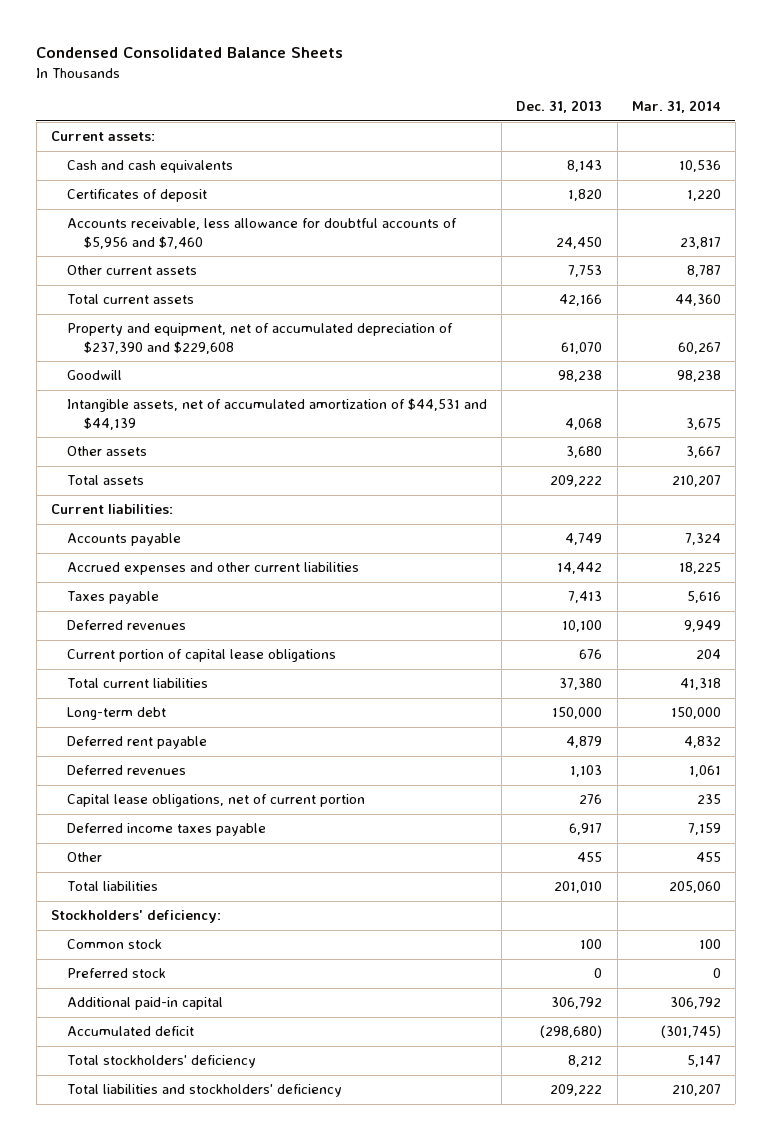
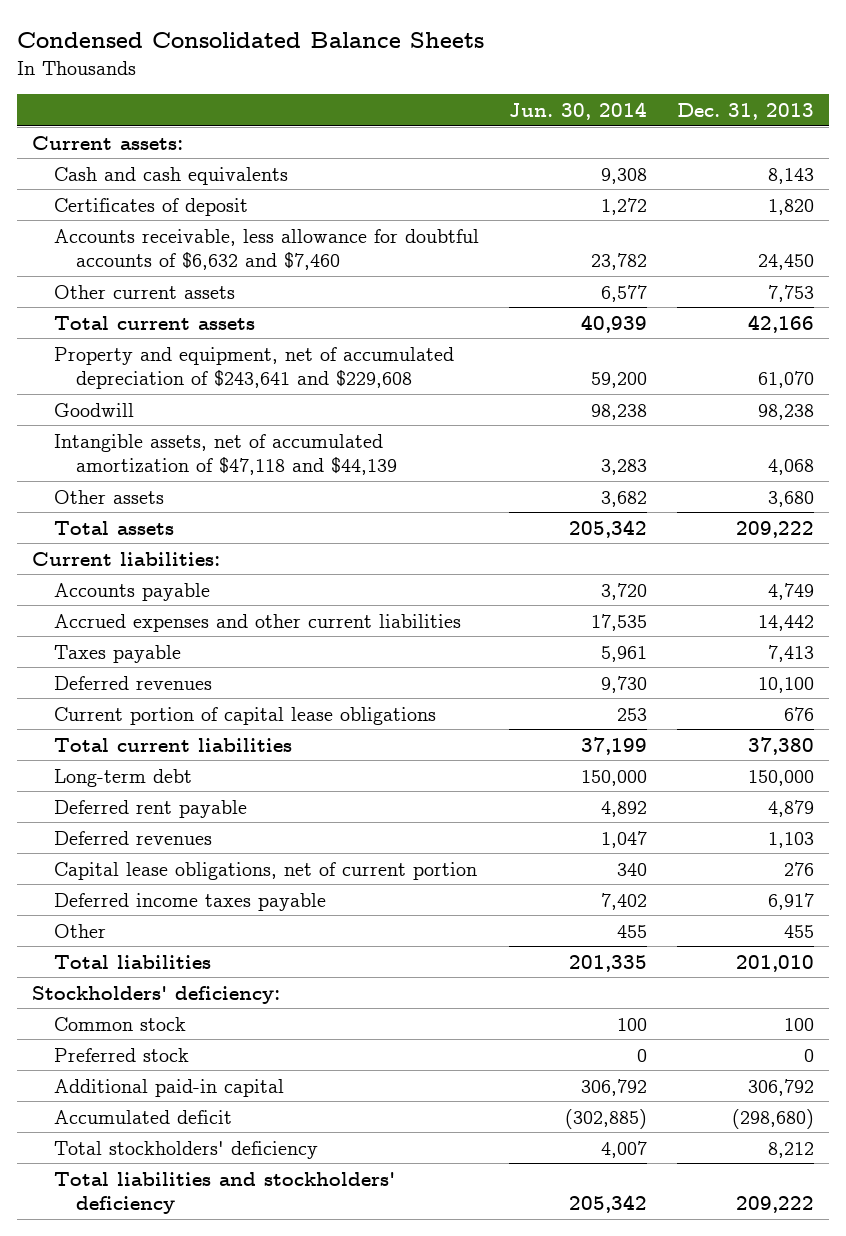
- | Dec. 31, 2013 | Mar. 31, 2014
+ | Jun. 30, 2014 | Dec. 31, 2013
- Accounts receivable, less allowance for doubtful accounts of $5,956 and $7,460 | 24,450 | 23,817
+ Accounts receivable, less allowance for doubtful accounts of $6,632 and $7,460 | 23,782 | 24,450
- Property and equipment, net of accumulated depreciation of $237,390 and $229,608 | 61,070 | 60,267
+ Property and equipment, net of accumulated depreciation of $243,641 and $229,608 | 59,200 | 61,070
- Intangible assets, net of accumulated amortization of $44,531 and $44,139 | 4,068 | 3,675
+ Intangible assets, net of accumulated amortization of $47,118 and $44,139 | 3,283 | 4,068

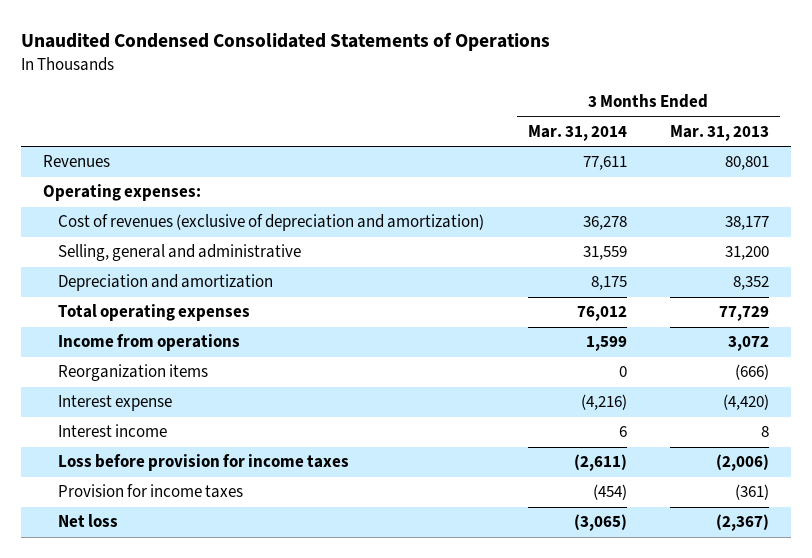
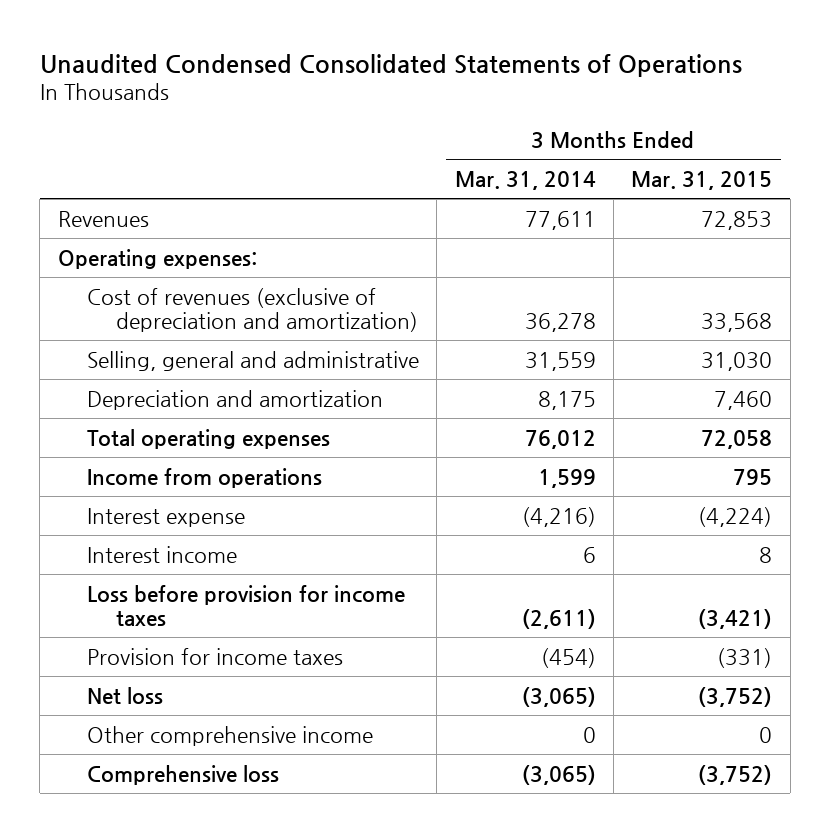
- | 3 Months Ended Mar. 31, 2014 | 3 Months Ended Mar. 31, 2013
+ | 3 Months Ended Mar. 31, 2014 | 3 Months Ended Mar. 31, 2015
- Reorganization items | 0 | (666)
+ Other comprehensive income | 0 | 0
+ Comprehensive loss | (3,065) | (3,752)

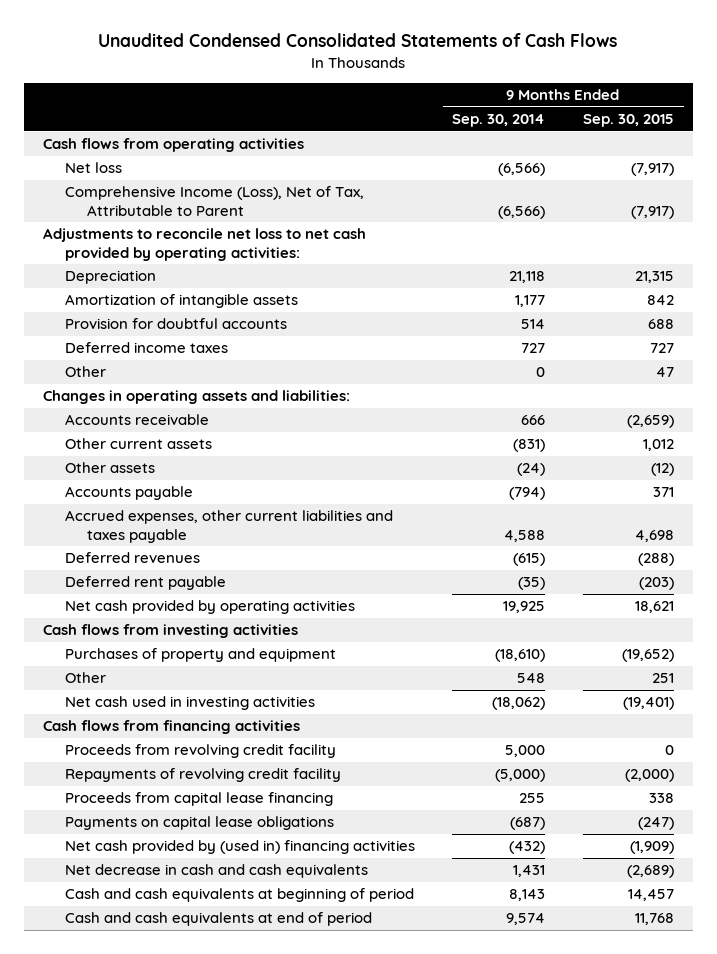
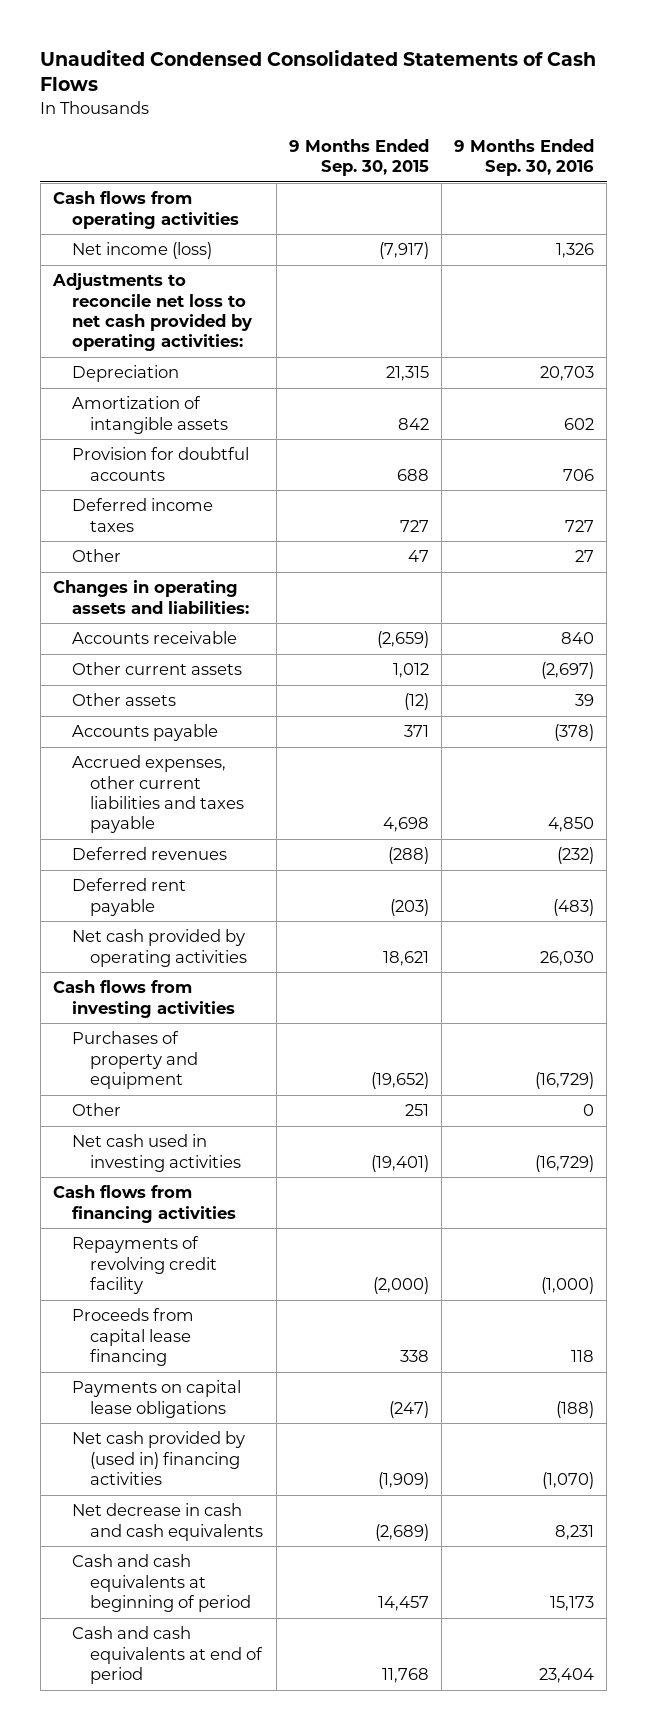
- | 9 Months Ended Sep. 30, 2014 | 9 Months Ended Sep. 30, 2015
+ | 9 Months Ended Sep. 30, 2015 | 9 Months Ended Sep. 30, 2016
- Net loss | (6,566) | (7,917)
- Comprehensive Income (Loss), Net of Tax, Attributable to Parent | (6,566) | (7,917)
+ Net income (loss) | (7,917) | 1,326
- Proceeds from revolving credit facility | 5,000 | 0

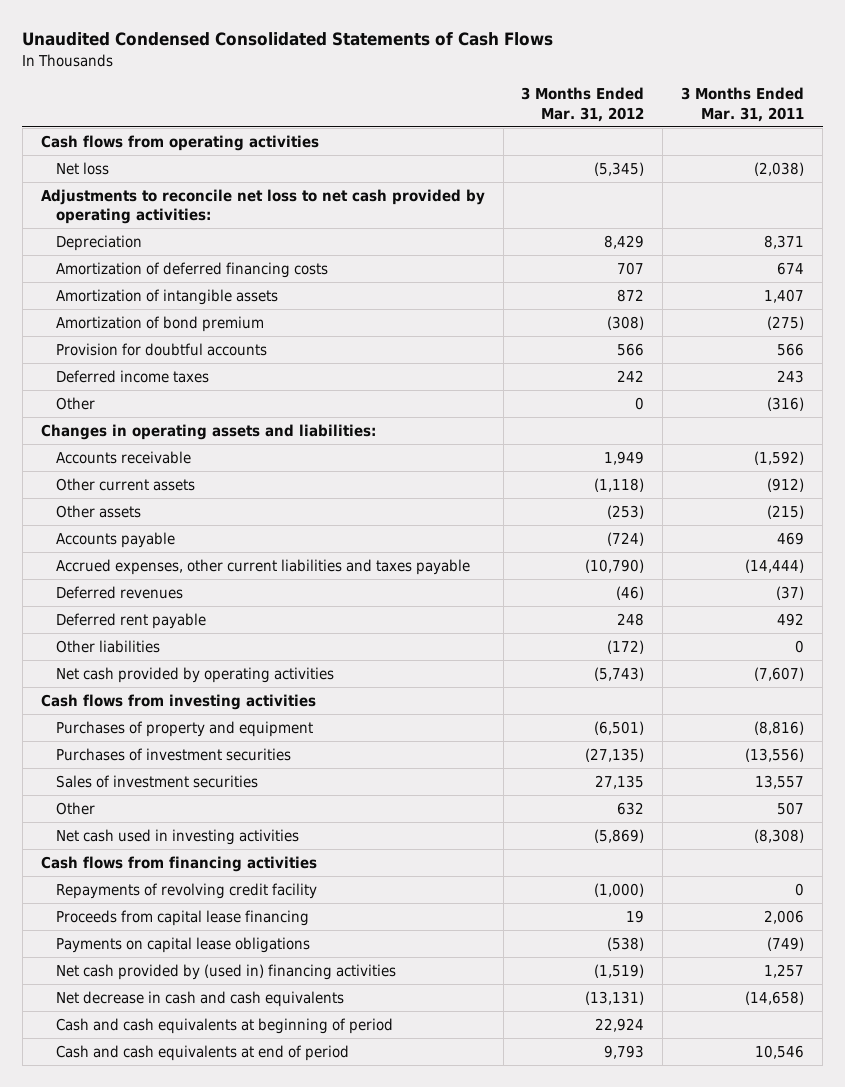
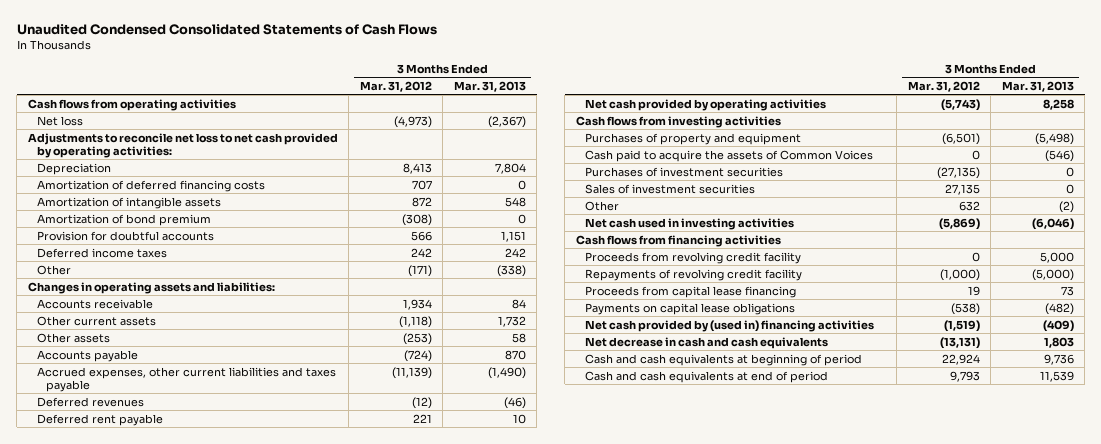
- | 3 Months Ended Mar. 31, 2012 | 3 Months Ended Mar. 31, 2011
+ | 3 Months Ended Mar. 31, 2012 | 3 Months Ended Mar. 31, 2013
- Net loss | (5,345) | (2,038)
+ Net loss | (4,973) | (2,367)
- Depreciation | 8,429 | 8,371
+ Depreciation | 8,413 | 7,804
- Other | 0 | (316)
+ Other | (171) | (338)
- Accounts receivable | 1,949 | (1,592)
+ Accounts receivable | 1,934 | 84
- Accrued expenses, other current liabilities and taxes payable | (10,790) | (14,444)
- Deferred revenues | (46) | (37)
- Deferred rent payable | 248 | 492
- Other liabilities | (172) | 0
+ Accrued expenses, other current liabilities and taxes payable | (11,139) | (1,490)
+ Deferred revenues | (12) | (46)
+ Deferred rent payable | 221 | 10
+ Cash paid to acquire the assets of Common Voices | 0 | (546)
+ Proceeds from revolving credit facility | 0 | 5,000

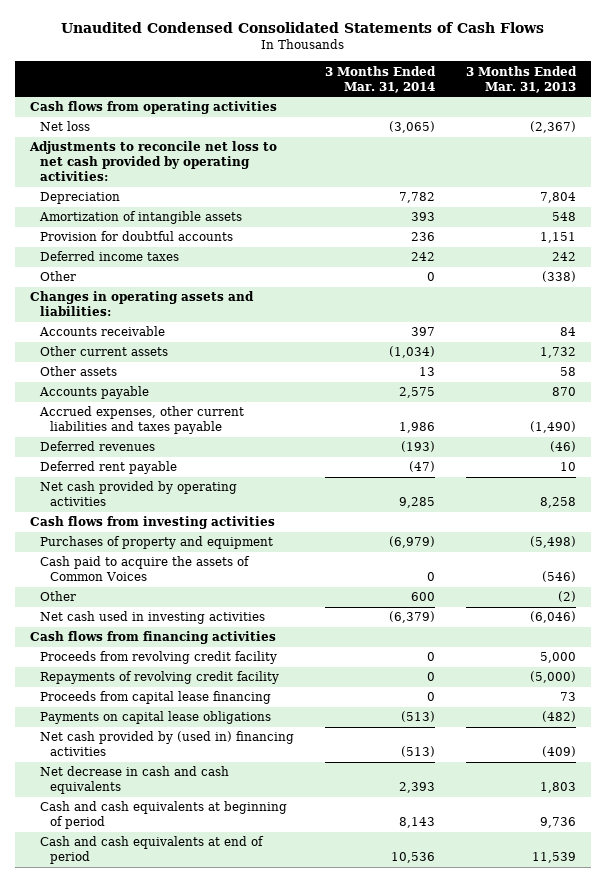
- | 3 Months Ended Mar. 31, 2012 | 3 Months Ended Mar. 31, 2013
+ | 3 Months Ended Mar. 31, 2014 | 3 Months Ended Mar. 31, 2013
- Amortization of deferred financing costs | 707 | 0
- Amortization of bond premium | (308) | 0
- Purchases of investment securities | (27,135) | 0
- Sales of investment securities | 27,135 | 0

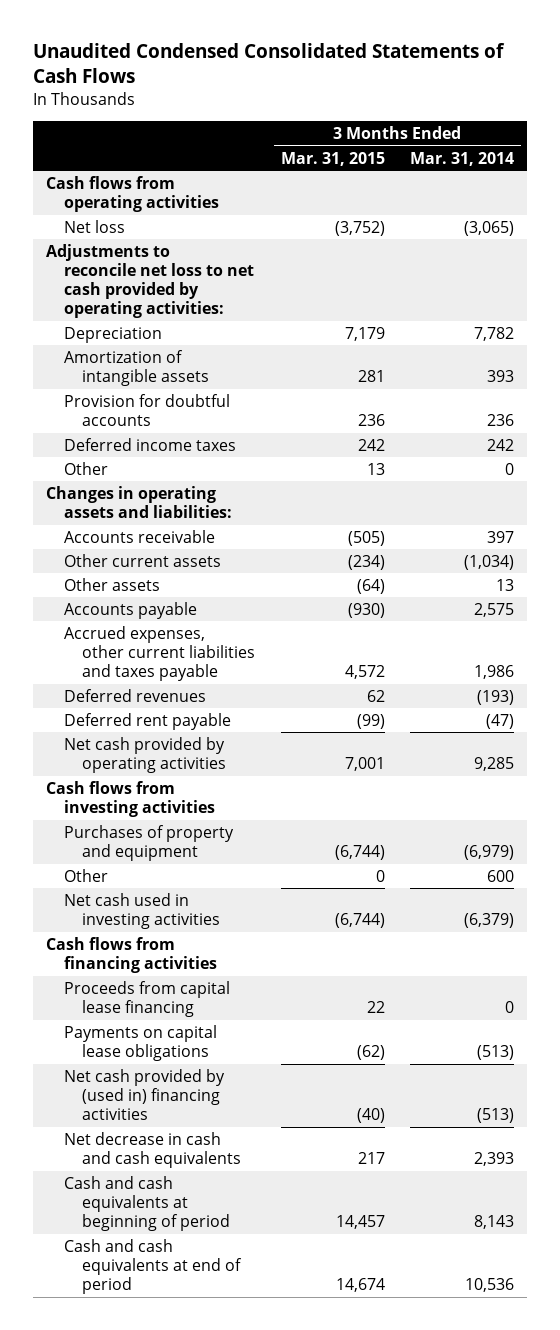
- | 3 Months Ended Mar. 31, 2014 | 3 Months Ended Mar. 31, 2013
+ | 3 Months Ended Mar. 31, 2015 | 3 Months Ended Mar. 31, 2014
- Cash paid to acquire the assets of Common Voices | 0 | (546)
- Proceeds from revolving credit facility | 0 | 5,000
- Repayments of revolving credit facility | 0 | (5,000)

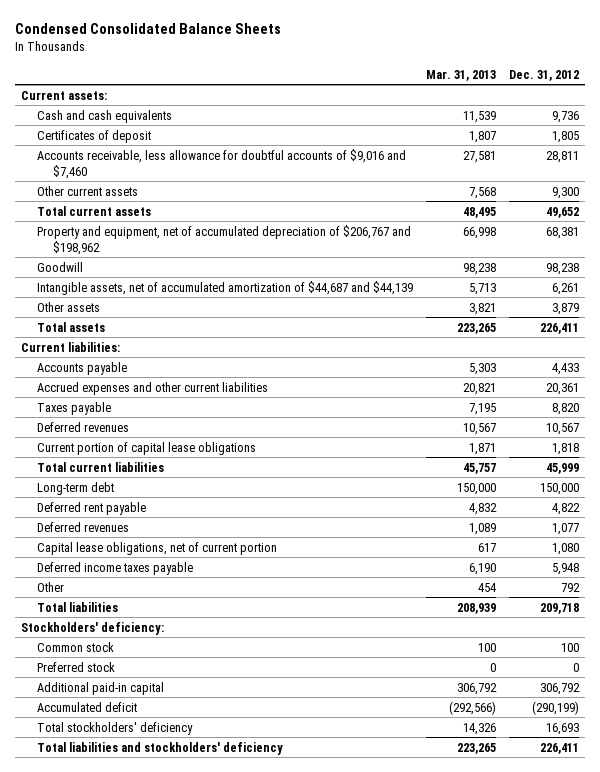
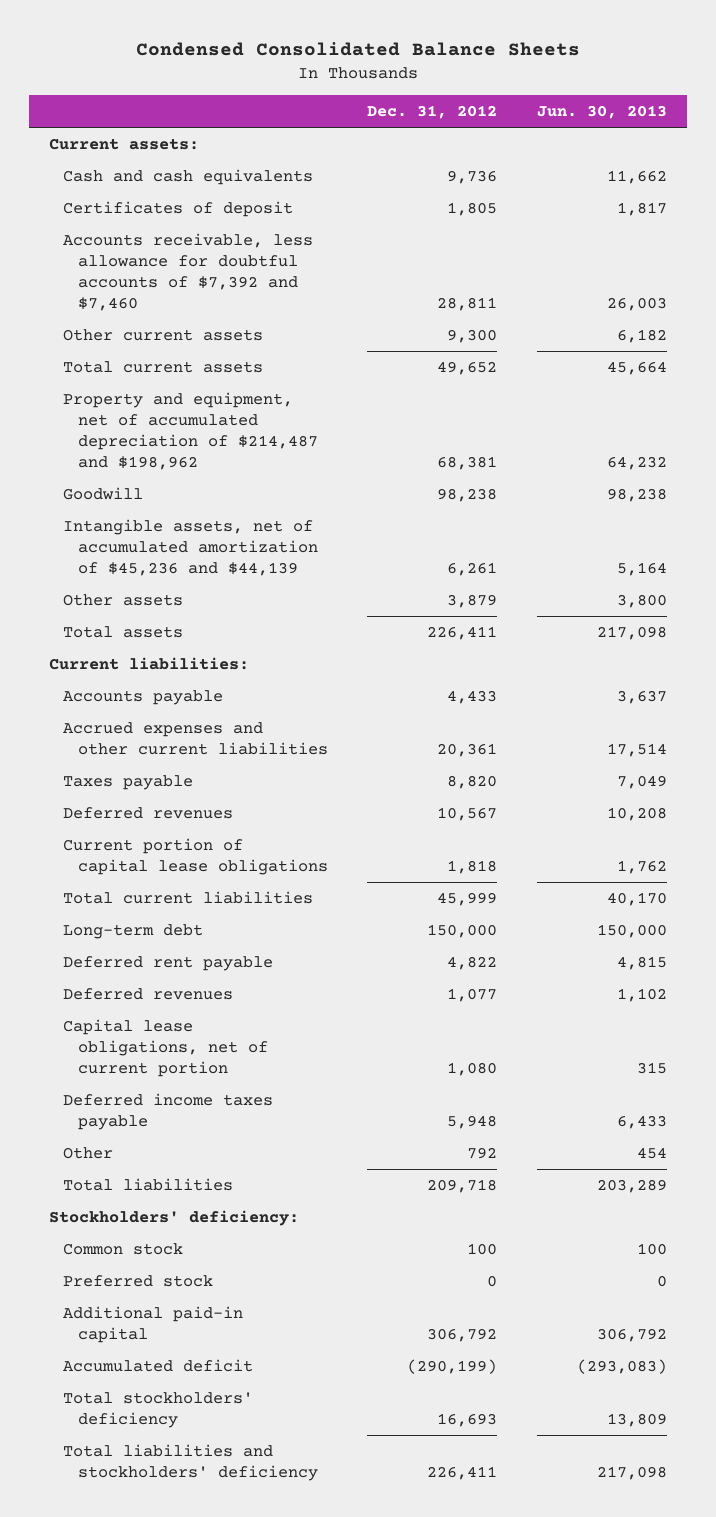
- | Mar. 31, 2013 | Dec. 31, 2012
+ | Dec. 31, 2012 | Jun. 30, 2013
- Accounts receivable, less allowance for doubtful accounts of $9,016 and $7,460 | 27,581 | 28,811
+ Accounts receivable, less allowance for doubtful accounts of $7,392 and $7,460 | 28,811 | 26,003
- Property and equipment, net of accumulated depreciation of $206,767 and $198,962 | 66,998 | 68,381
+ Property and equipment, net of accumulated depreciation of $214,487 and $198,962 | 68,381 | 64,232
- Intangible assets, net of accumulated amortization of $44,687 and $44,139 | 5,713 | 6,261
+ Intangible assets, net of accumulated amortization of $45,236 and $44,139 | 6,261 | 5,164

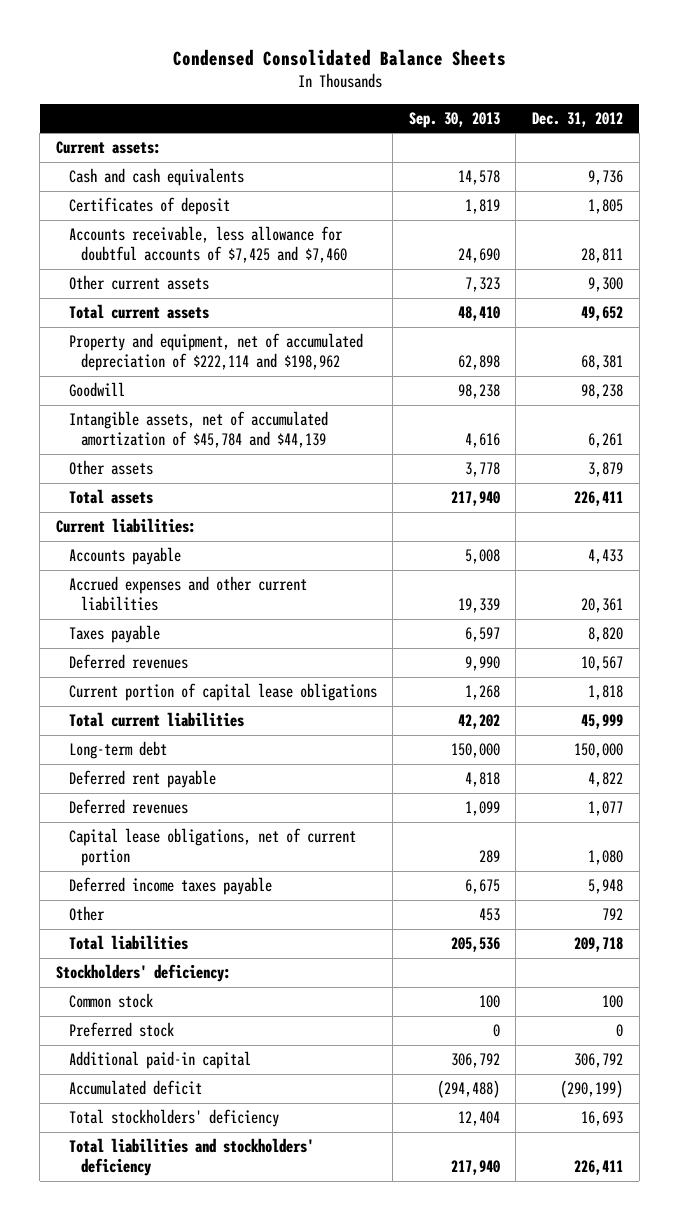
- | Dec. 31, 2012 | Jun. 30, 2013
+ | Sep. 30, 2013 | Dec. 31, 2012
- Accounts receivable, less allowance for doubtful accounts of $7,392 and $7,460 | 28,811 | 26,003
+ Accounts receivable, less allowance for doubtful accounts of $7,425 and $7,460 | 24,690 | 28,811
- Property and equipment, net of accumulated depreciation of $214,487 and $198,962 | 68,381 | 64,232
+ Property and equipment, net of accumulated depreciation of $222,114 and $198,962 | 62,898 | 68,381
- Intangible assets, net of accumulated amortization of $45,236 and $44,139 | 6,261 | 5,164
+ Intangible assets, net of accumulated amortization of $45,784 and $44,139 | 4,616 | 6,261

